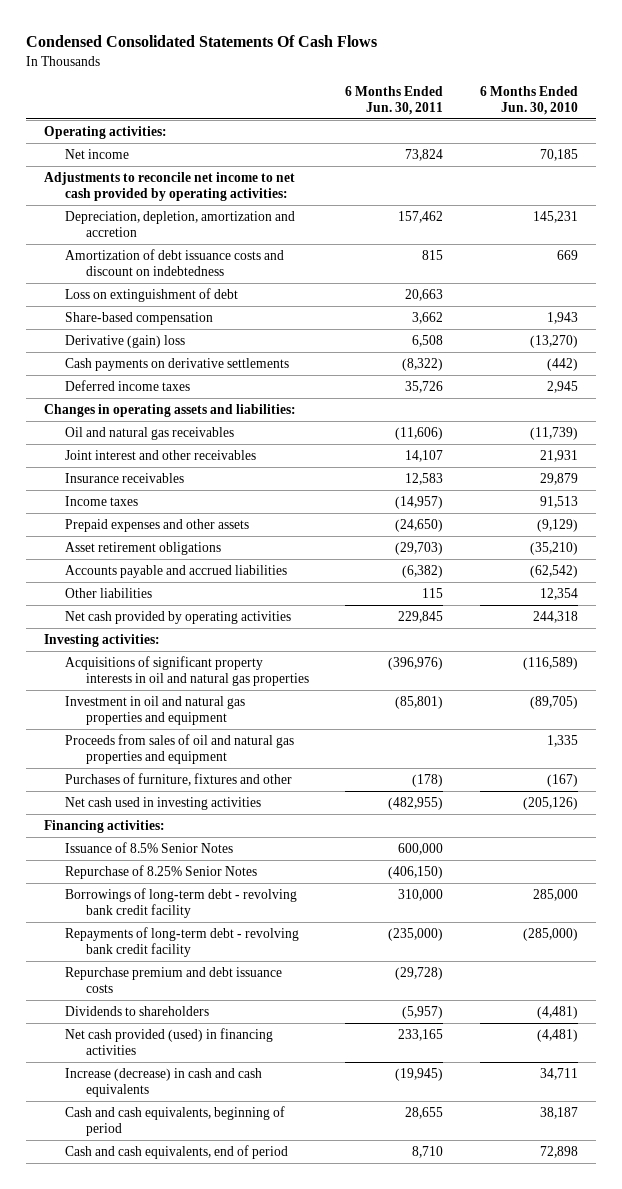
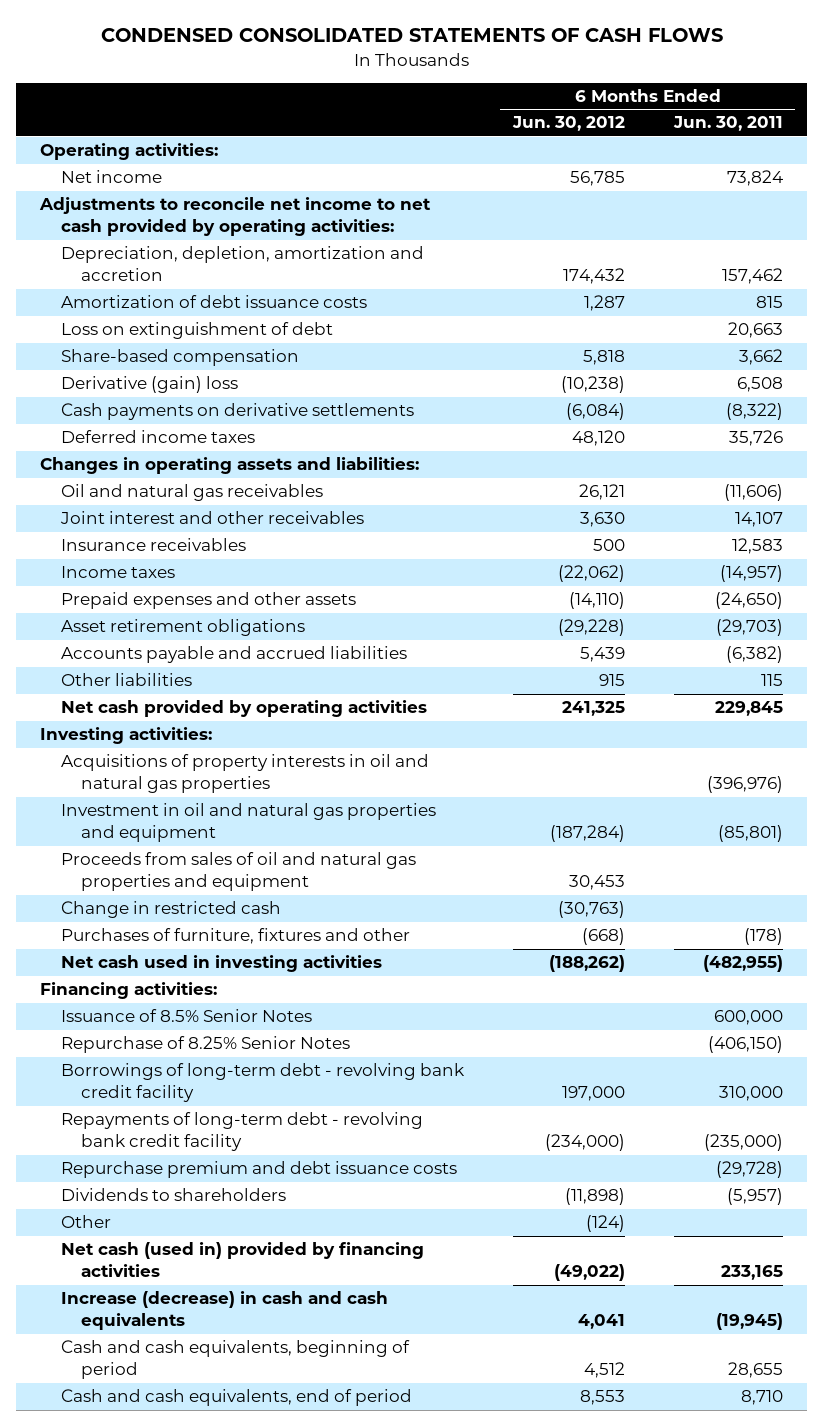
- Condensed Consolidated Statements Of Cash Flows
+ CONDENSED CONSOLIDATED STATEMENTS OF CASH FLOWS
- | 6 Months Ended Jun. 30, 2011 | 6 Months Ended Jun. 30, 2010
+ | 6 Months Ended Jun. 30, 2012 | 6 Months Ended Jun. 30, 2011
- Amortization of debt issuance costs and discount on indebtedness | 815 | 669
+ Amortization of debt issuance costs | 1,287 | 815
- Acquisitions of significant property interests in oil and natural gas properties | (396,976) | (116,589)
+ Acquisitions of property interests in oil and natural gas properties | | (396,976)
+ Change in restricted cash | (30,763) |
- Net cash provided (used) in financing activities | 233,165 | (4,481)
+ Other | (124) |
+ Net cash (used in) provided by financing activities | (49,022) | 233,165

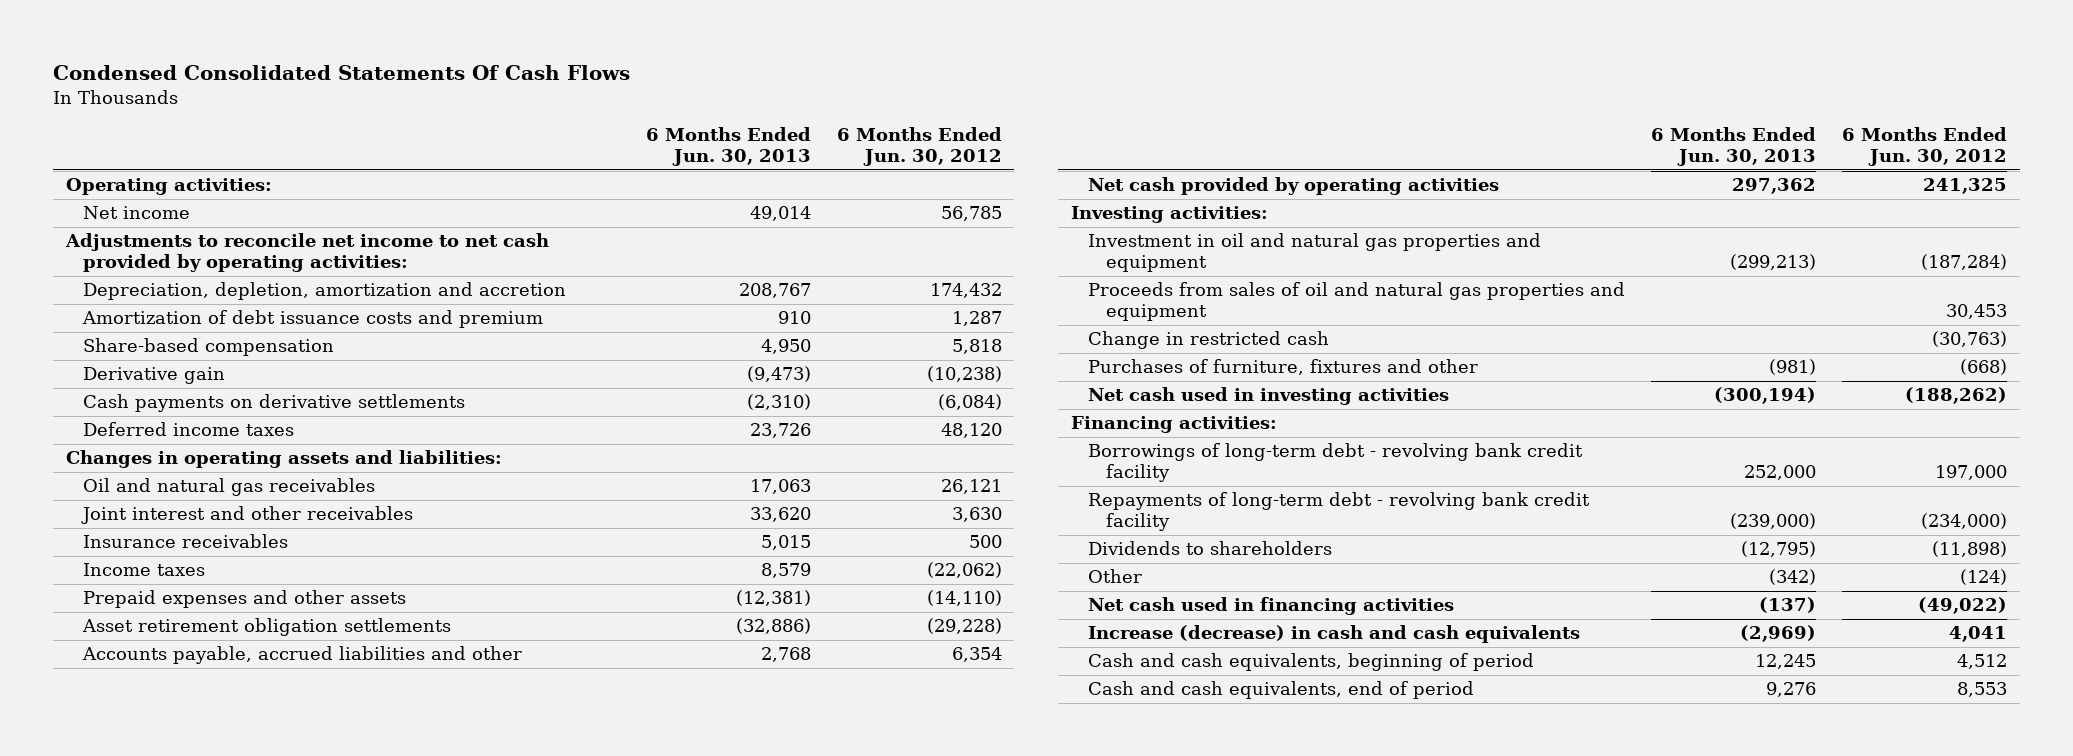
- CONDENSED CONSOLIDATED STATEMENTS OF CASH FLOWS
+ Condensed Consolidated Statements Of Cash Flows
- | 6 Months Ended Jun. 30, 2012 | 6 Months Ended Jun. 30, 2011
+ | 6 Months Ended Jun. 30, 2013 | 6 Months Ended Jun. 30, 2012
- Amortization of debt issuance costs | 1,287 | 815
- Loss on extinguishment of debt | | 20,663
+ Amortization of debt issuance costs and premium | 910 | 1,287
- Derivative (gain) loss | (10,238) | 6,508
+ Derivative gain | (9,473) | (10,238)
- Asset retirement obligations | (29,228) | (29,703)
- Accounts payable and accrued liabilities | 5,439 | (6,382)
- Other liabilities | 915 | 115
+ Asset retirement obligation settlements | (32,886) | (29,228)
+ Accounts payable, accrued liabilities and other | 2,768 | 6,354
- Acquisitions of property interests in oil and natural gas properties | | (396,976)
- Issuance of 8.5% Senior Notes | | 600,000
- Repurchase of 8.25% Senior Notes | | (406,150)
- Repurchase premium and debt issuance costs | | (29,728)
- Net cash (used in) provided by financing activities | (49,022) | 233,165
+ Net cash used in financing activities | (137) | (49,022)

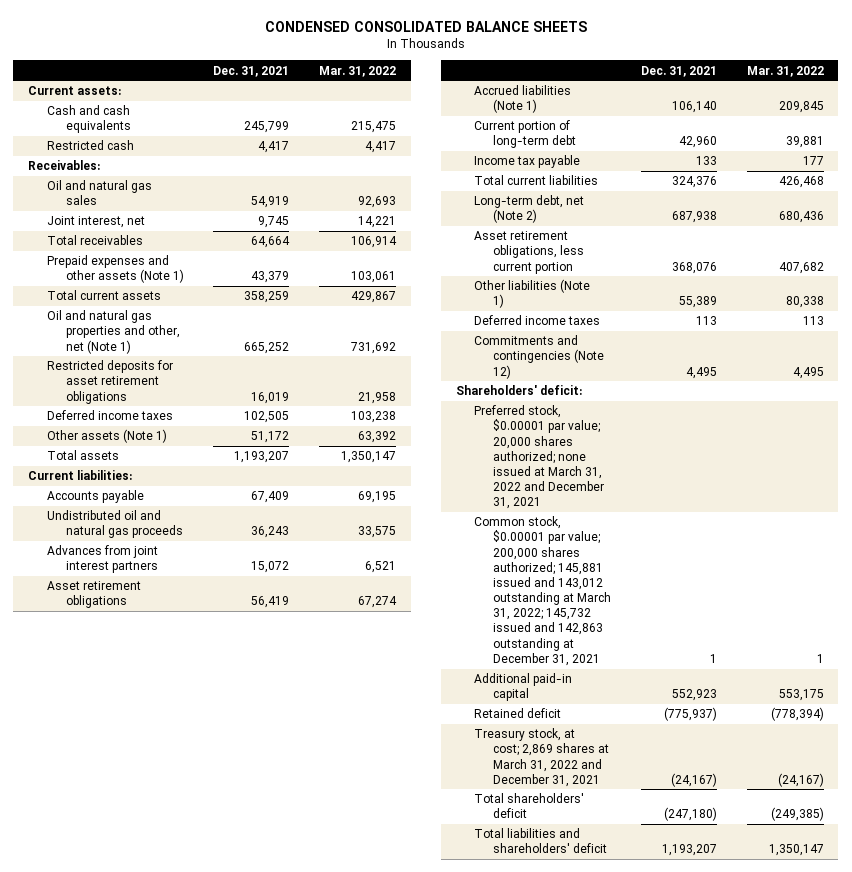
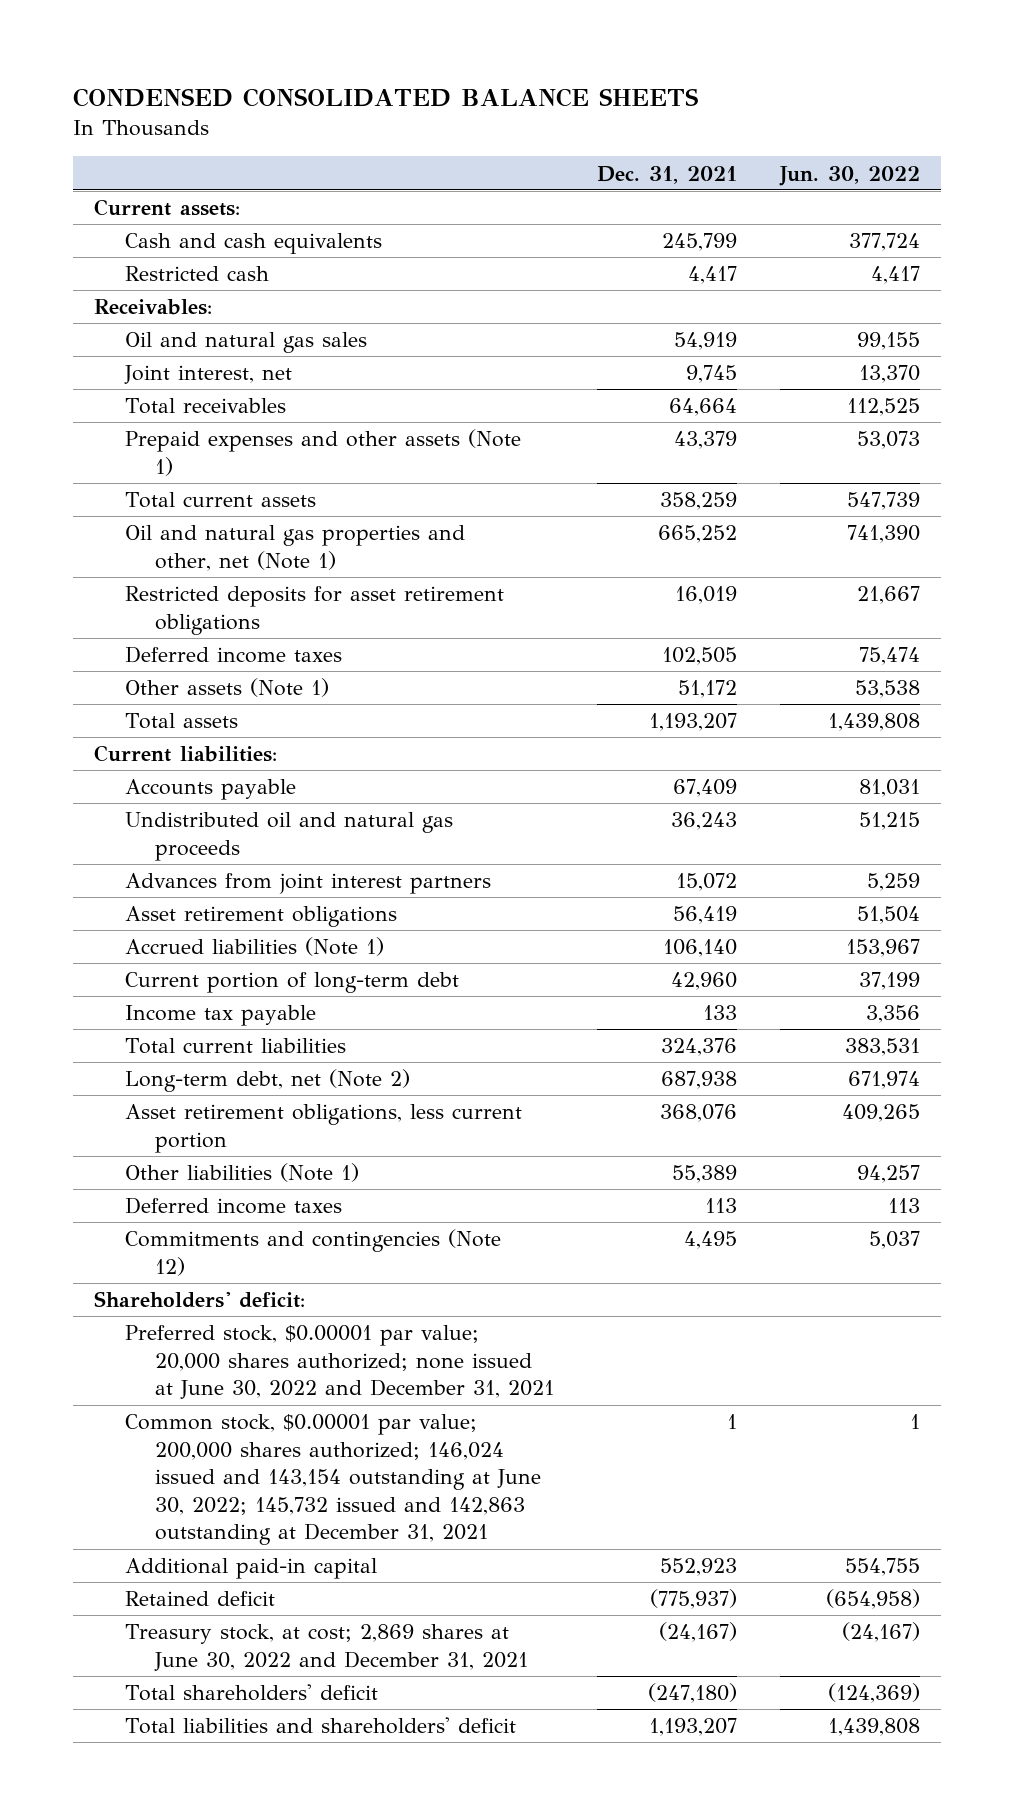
- | Dec. 31, 2021 | Mar. 31, 2022
+ | Dec. 31, 2021 | Jun. 30, 2022
- Preferred stock, $0.00001 par value; 20,000 shares authorized; none issued at March 31, 2022 and December 31, 2021
- Common stock, $0.00001 par value; 200,000 shares authorized; 145,881 issued and 143,012 outstanding at March 31, 2022; 145,732 issued and 142,863 outstanding at December 31, 2021 | 1 | 1
+ Preferred stock, $0.00001 par value; 20,000 shares authorized; none issued at June 30, 2022 and December 31, 2021
+ Common stock, $0.00001 par value; 200,000 shares authorized; 146,024 issued and 143,154 outstanding at June 30, 2022; 145,732 issued and 142,863 outstanding at December 31, 2021 | 1 | 1
- Treasury stock, at cost; 2,869 shares at March 31, 2022 and December 31, 2021 | (24,167) | (24,167)
+ Treasury stock, at cost; 2,869 shares at June 30, 2022 and December 31, 2021 | (24,167) | (24,167)

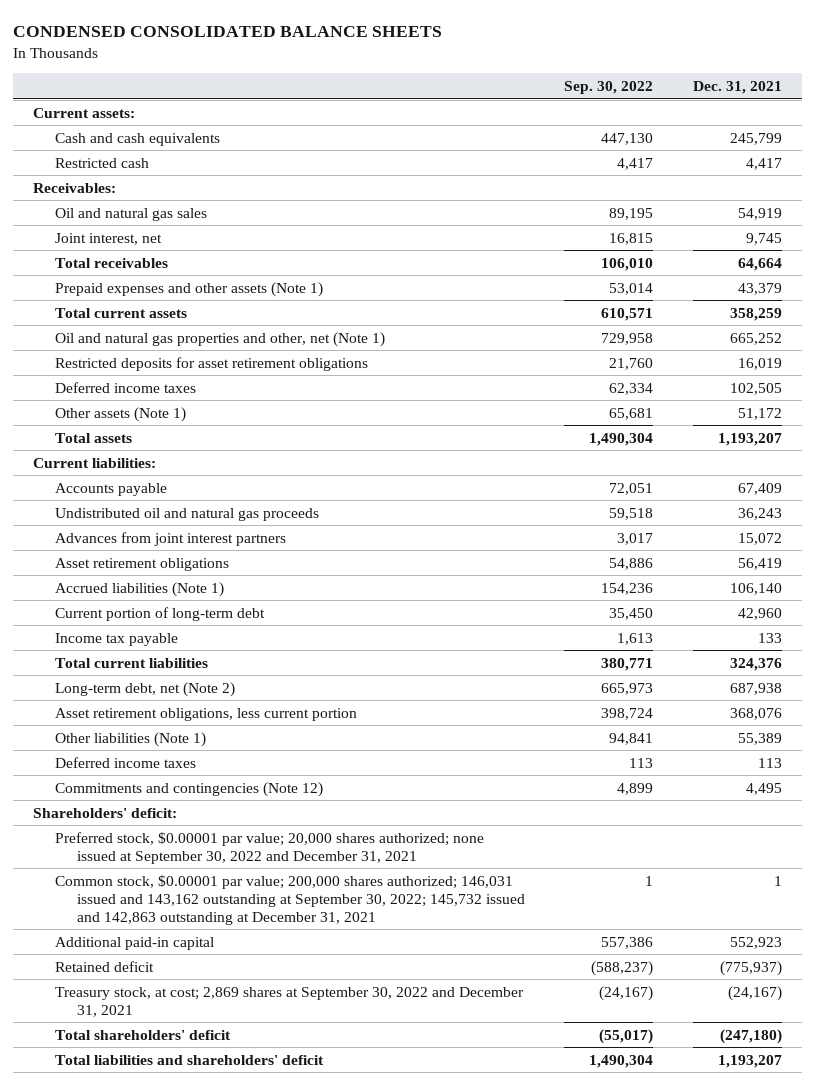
- | Dec. 31, 2021 | Jun. 30, 2022
+ | Sep. 30, 2022 | Dec. 31, 2021
- Preferred stock, $0.00001 par value; 20,000 shares authorized; none issued at June 30, 2022 and December 31, 2021
- Common stock, $0.00001 par value; 200,000 shares authorized; 146,024 issued and 143,154 outstanding at June 30, 2022; 145,732 issued and 142,863 outstanding at December 31, 2021 | 1 | 1
+ Preferred stock, $0.00001 par value; 20,000 shares authorized; none issued at September 30, 2022 and December 31, 2021
+ Common stock, $0.00001 par value; 200,000 shares authorized; 146,031 issued and 143,162 outstanding at September 30, 2022; 145,732 issued and 142,863 outstanding at December 31, 2021 | 1 | 1
- Treasury stock, at cost; 2,869 shares at June 30, 2022 and December 31, 2021 | (24,167) | (24,167)
+ Treasury stock, at cost; 2,869 shares at September 30, 2022 and December 31, 2021 | (24,167) | (24,167)

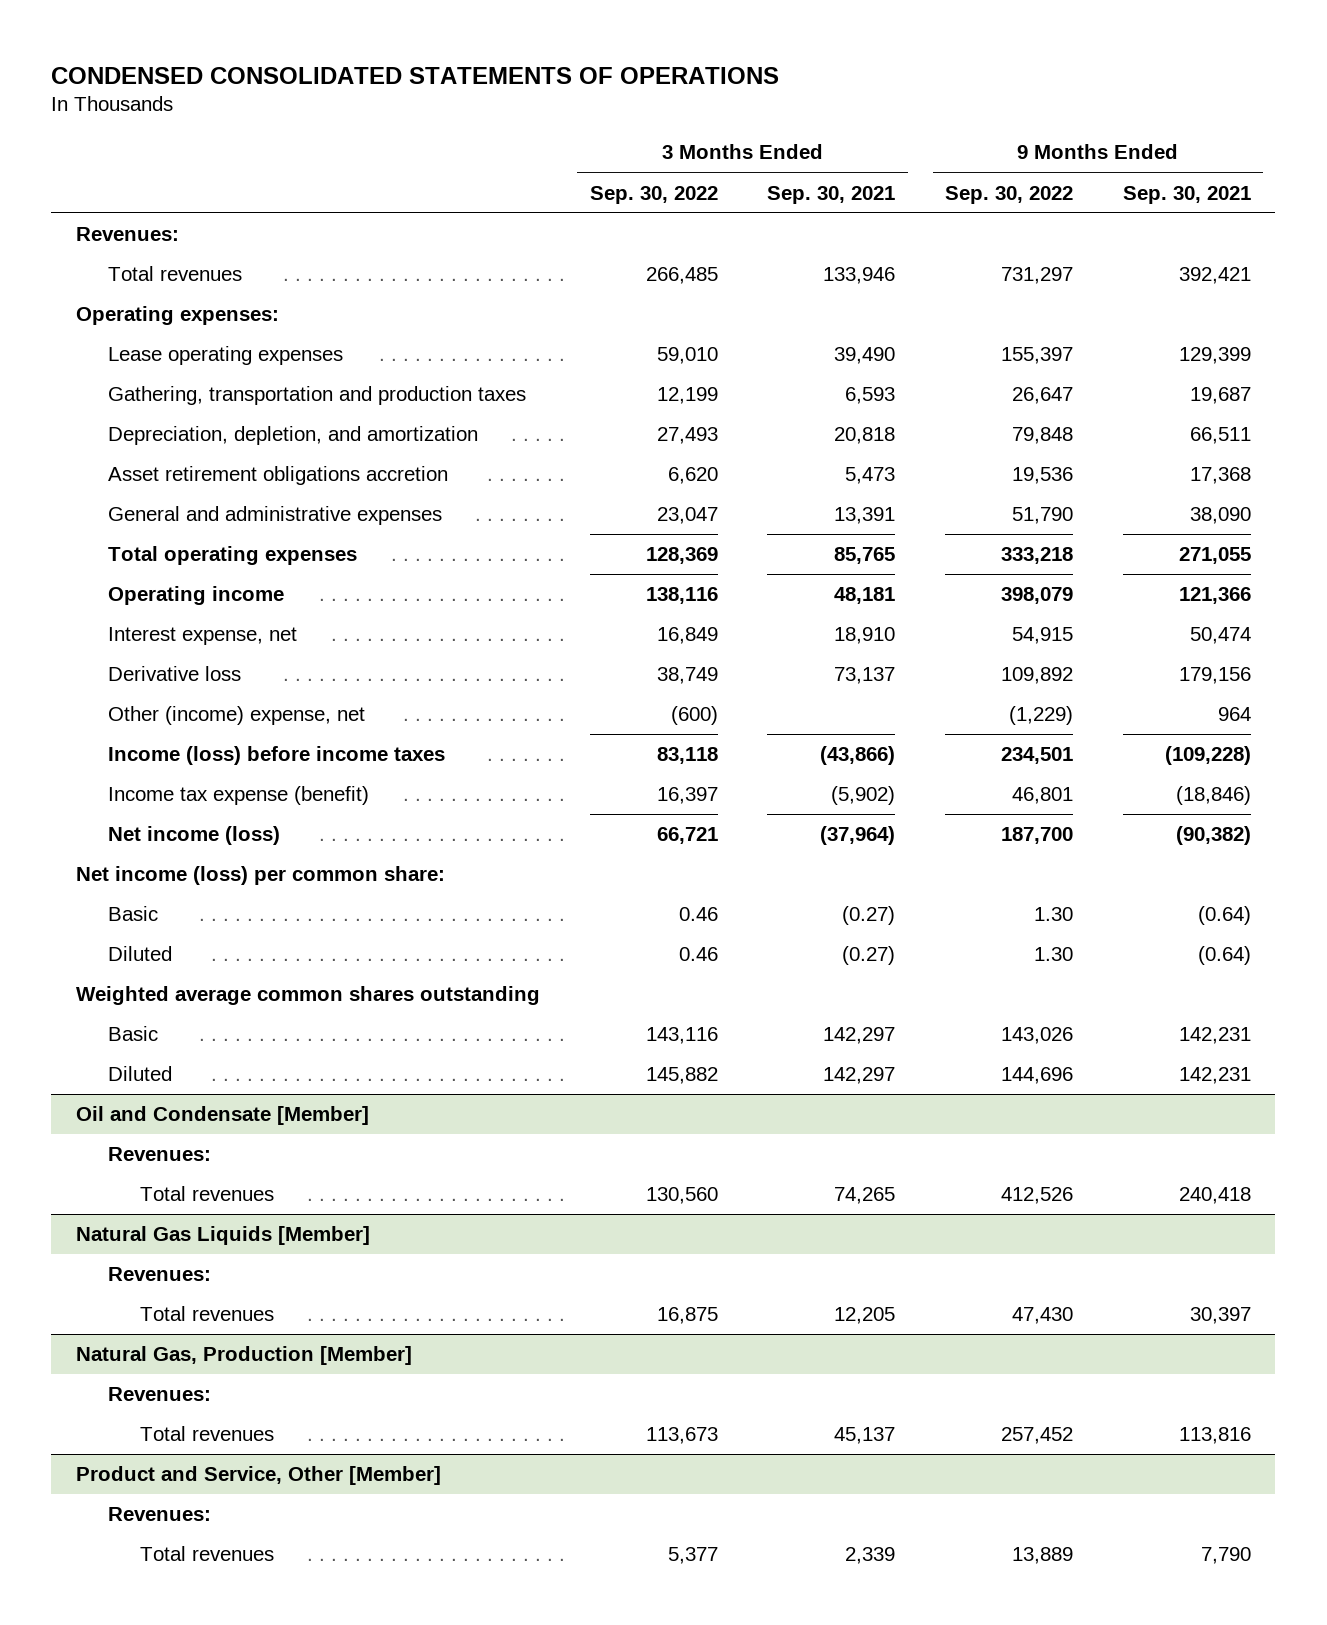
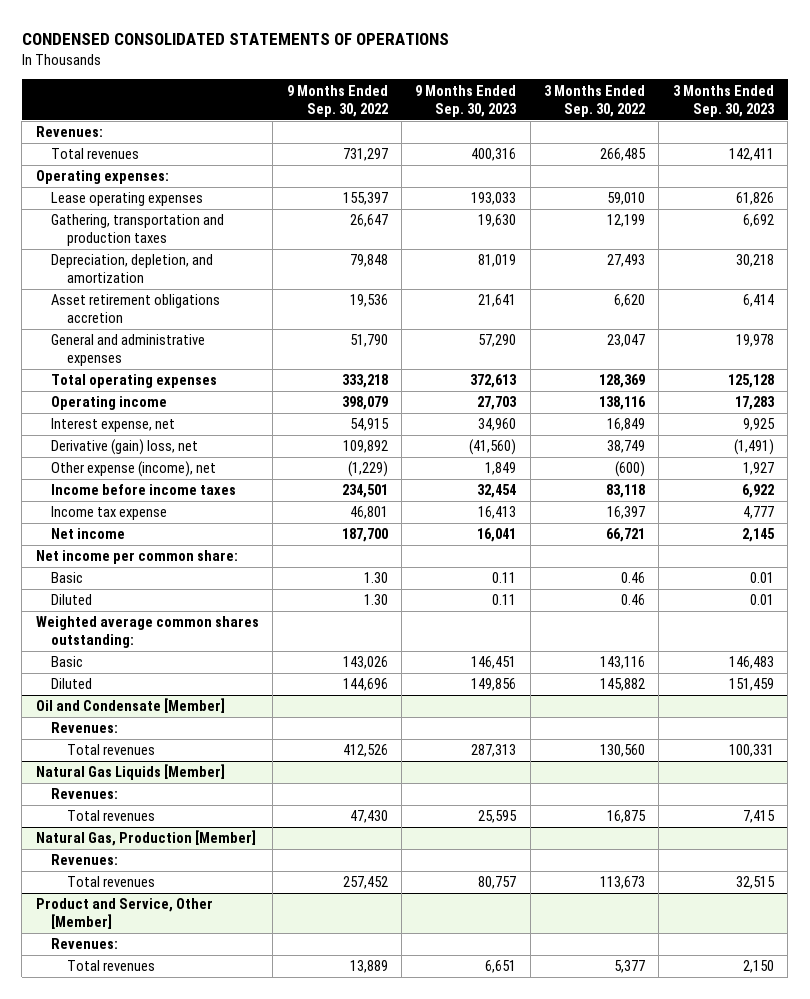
- | 3 Months Ended Sep. 30, 2022 | 3 Months Ended Sep. 30, 2021 | 9 Months Ended Sep. 30, 2022 | 9 Months Ended Sep. 30, 2021
+ | 9 Months Ended Sep. 30, 2022 | 9 Months Ended Sep. 30, 2023 | 3 Months Ended Sep. 30, 2022 | 3 Months Ended Sep. 30, 2023
- Derivative loss | 38,749 | 73,137 | 109,892 | 179,156
- Other (income) expense, net | (600) | | (1,229) | 964
- Income (loss) before income taxes | 83,118 | (43,866) | 234,501 | (109,228)
- Income tax expense (benefit) | 16,397 | (5,902) | 46,801 | (18,846)
- Net income (loss) | 66,721 | (37,964) | 187,700 | (90,382)
- Net income (loss) per common share:
+ Derivative (gain) loss, net | 109,892 | (41,560) | 38,749 | (1,491)
+ Other expense (income), net | (1,229) | 1,849 | (600) | 1,927
+ Income before income taxes | 234,501 | 32,454 | 83,118 | 6,922
+ Income tax expense | 46,801 | 16,413 | 16,397 | 4,777
+ Net income | 187,700 | 16,041 | 66,721 | 2,145
+ Net income per common share:
- Weighted average common shares outstanding
+ Weighted average common shares outstanding:

